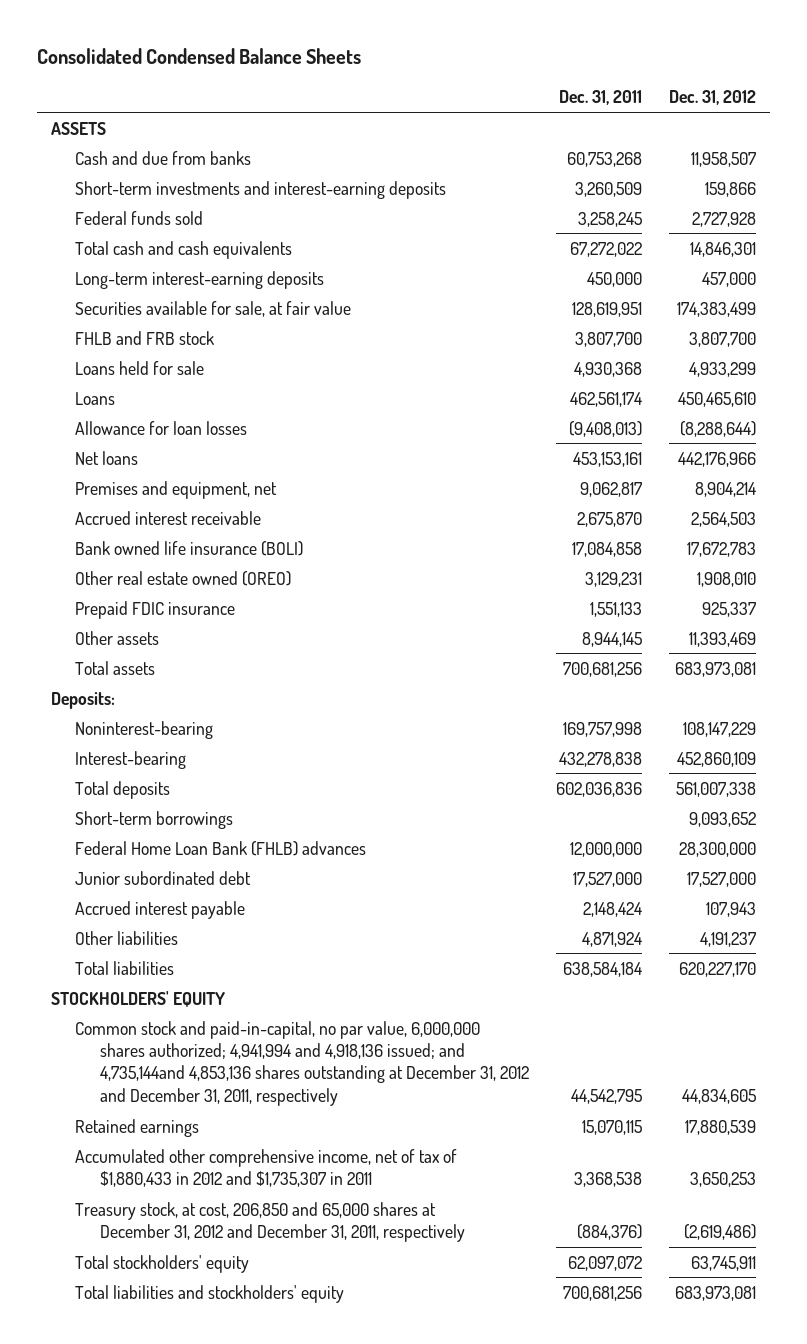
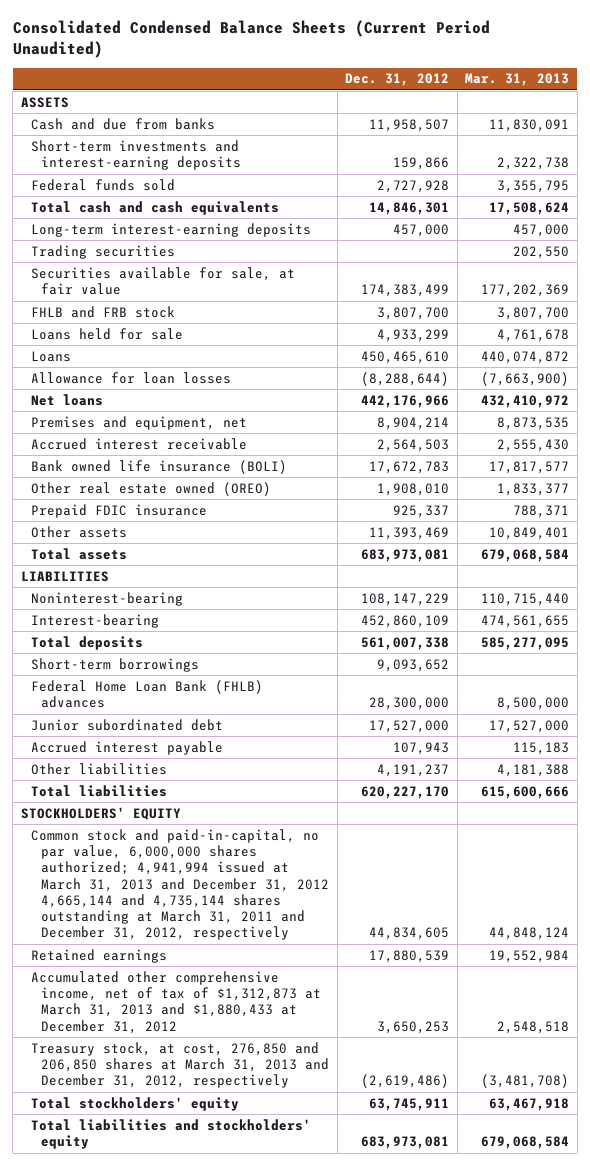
- Consolidated Condensed Balance Sheets
+ Consolidated Condensed Balance Sheets (Current Period Unaudited)
- | Dec. 31, 2011 | Dec. 31, 2012
+ | Dec. 31, 2012 | Mar. 31, 2013
+ Trading securities | | 202,550
- Deposits:
+ LIABILITIES
- Common stock and paid-in-capital, no par value, 6,000,000 shares authorized; 4,941,994 and 4,918,136 issued; and 4,735,144and 4,853,136 shares outstanding at December 31, 2012 and December 31, 2011, respectively | 44,542,795 | 44,834,605
+ Common stock and paid-in-capital, no par value, 6,000,000 shares authorized; 4,941,994 issued at March 31, 2013 and December 31, 2012 4,665,144 and 4,735,144 shares outstanding at March 31, 2011 and December 31, 2012, respectively | 44,834,605 | 44,848,124
- Accumulated other comprehensive income, net of tax of $1,880,433 in 2012 and $1,735,307 in 2011 | 3,368,538 | 3,650,253
- Treasury stock, at cost, 206,850 and 65,000 shares at December 31, 2012 and December 31, 2011, respectively | (884,376) | (2,619,486)
+ Accumulated other comprehensive income, net of tax of $1,312,873 at March 31, 2013 and $1,880,433 at December 31, 2012 | 3,650,253 | 2,548,518
+ Treasury stock, at cost, 276,850 and 206,850 shares at March 31, 2013 and December 31, 2012, respectively | (2,619,486) | (3,481,708)

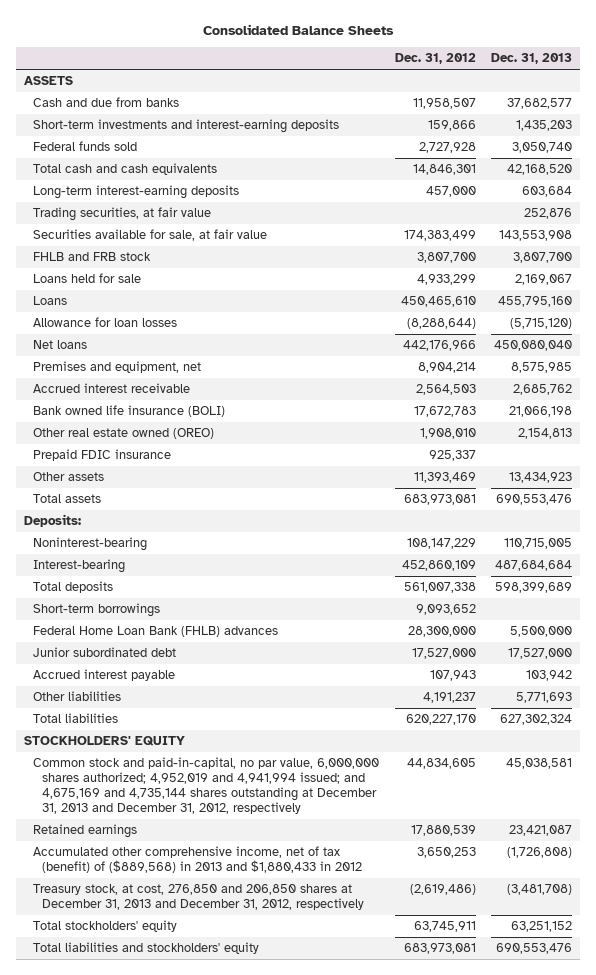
- Consolidated Condensed Balance Sheets (Current Period Unaudited)
+ Consolidated Balance Sheets
- | Dec. 31, 2012 | Mar. 31, 2013
+ | Dec. 31, 2012 | Dec. 31, 2013
- Trading securities | | 202,550
+ Trading securities, at fair value | | 252,876
- LIABILITIES
+ Deposits:
- Common stock and paid-in-capital, no par value, 6,000,000 shares authorized; 4,941,994 issued at March 31, 2013 and December 31, 2012 4,665,144 and 4,735,144 shares outstanding at March 31, 2011 and December 31, 2012, respectively | 44,834,605 | 44,848,124
+ Common stock and paid-in-capital, no par value, 6,000,000 shares authorized; 4,952,019 and 4,941,994 issued; and 4,675,169 and 4,735,144 shares outstanding at December 31, 2013 and December 31, 2012, respectively | 44,834,605 | 45,038,581
- Accumulated other comprehensive income, net of tax of $1,312,873 at March 31, 2013 and $1,880,433 at December 31, 2012 | 3,650,253 | 2,548,518
- Treasury stock, at cost, 276,850 and 206,850 shares at March 31, 2013 and December 31, 2012, respectively | (2,619,486) | (3,481,708)
+ Accumulated other comprehensive income, net of tax (benefit) of ($889,568) in 2013 and $1,880,433 in 2012 | 3,650,253 | (1,726,808)
+ Treasury stock, at cost, 276,850 and 206,850 shares at December 31, 2013 and December 31, 2012, respectively | (2,619,486) | (3,481,708)

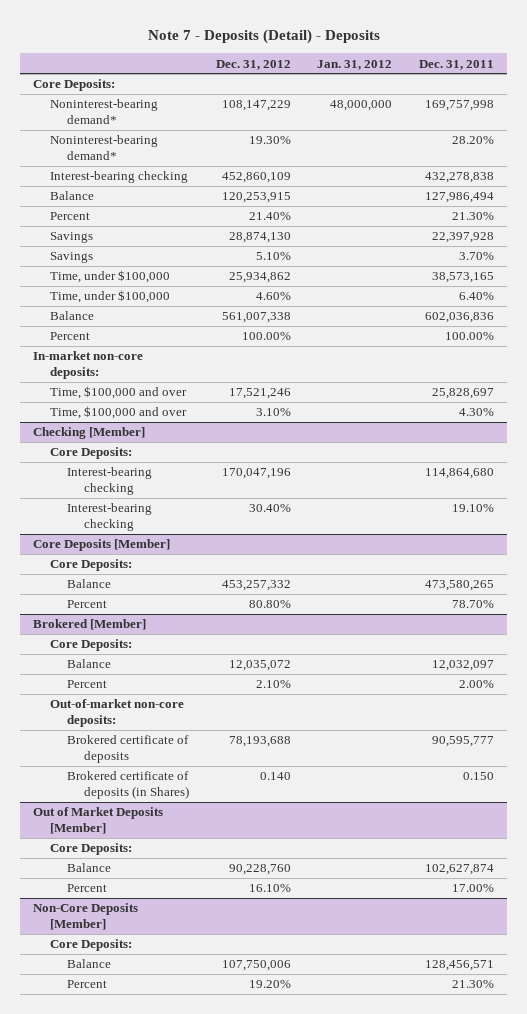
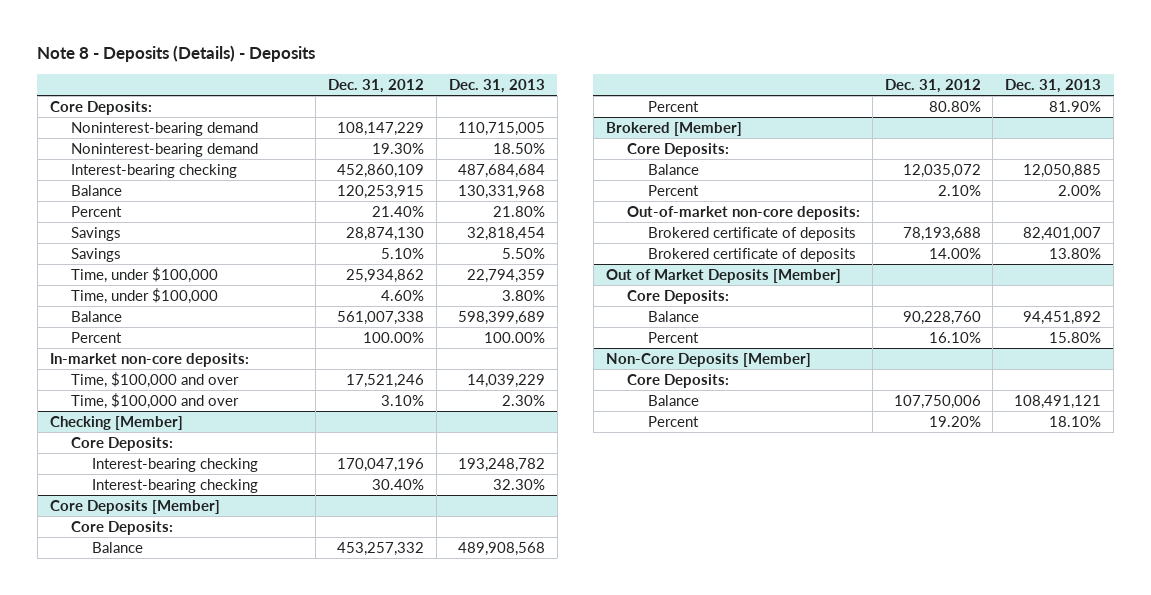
- Note 7 - Deposits (Detail) - Deposits
+ Note 8 - Deposits (Details) - Deposits
- | Dec. 31, 2012 | Jan. 31, 2012 | Dec. 31, 2011
+ | Dec. 31, 2012 | Dec. 31, 2013
- Noninterest-bearing demand* | 108,147,229 | 48,000,000 | 169,757,998
- Noninterest-bearing demand* | 19.30% | | 28.20%
+ Noninterest-bearing demand | 108,147,229 | 110,715,005
+ Noninterest-bearing demand | 19.30% | 18.50%
@ Brokered [Member]
- Brokered certificate of deposits (in Shares) | 0.140 | | 0.150
+ Brokered certificate of deposits | 14.00% | 13.80%

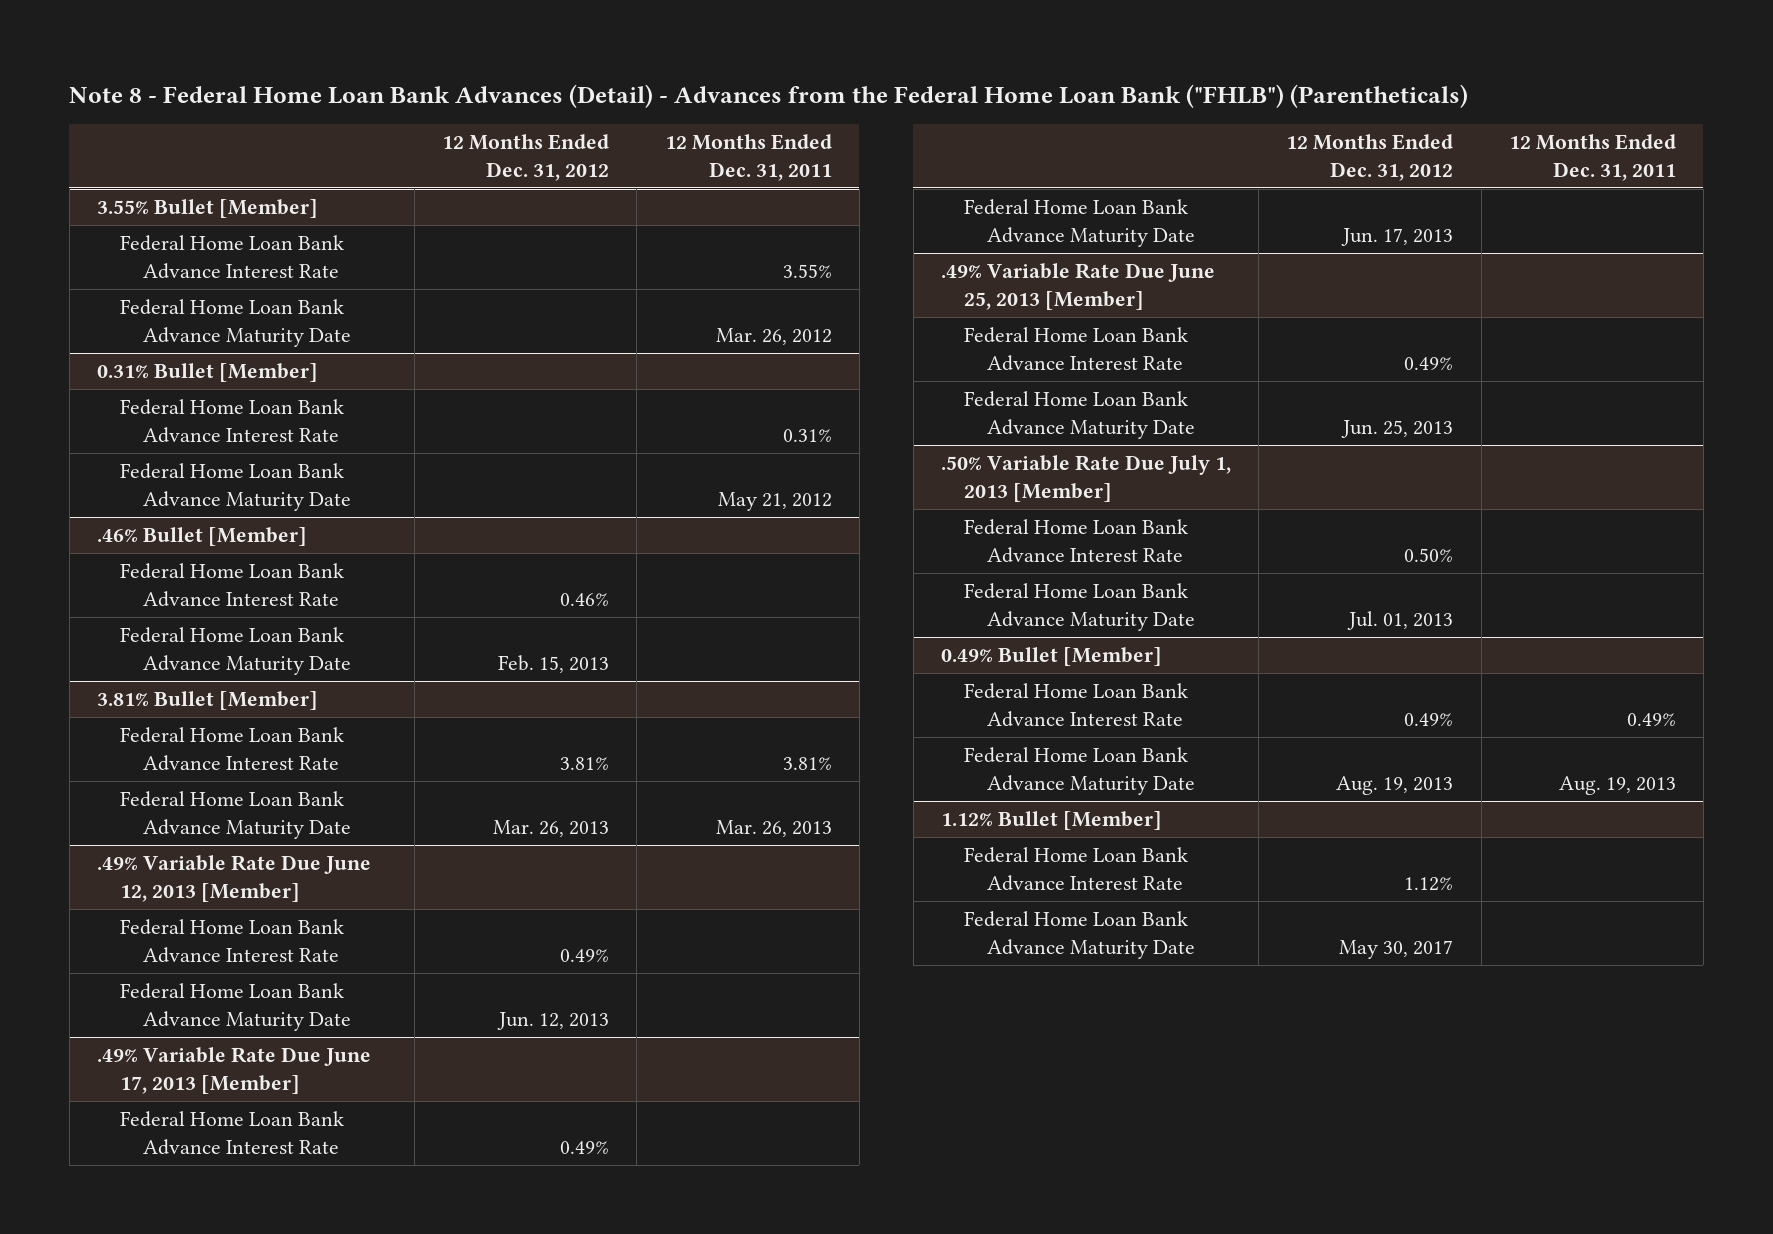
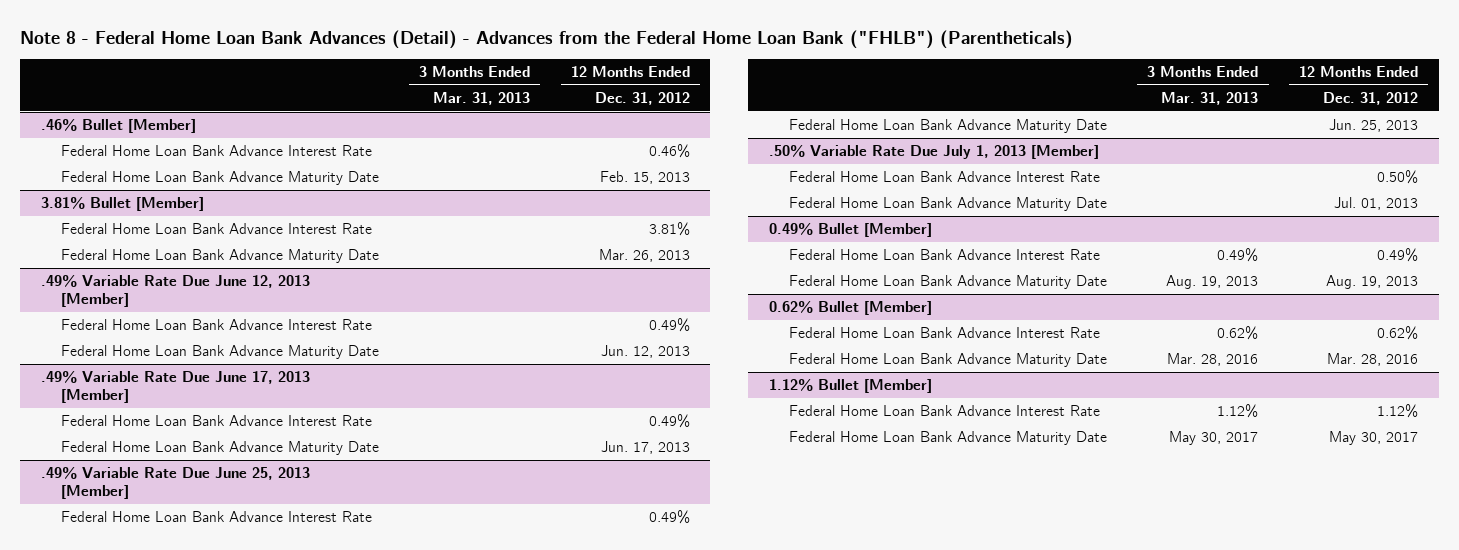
- | 12 Months Ended Dec. 31, 2012 | 12 Months Ended Dec. 31, 2011
+ | 3 Months Ended Mar. 31, 2013 | 12 Months Ended Dec. 31, 2012
- 3.55% Bullet [Member]
- Federal Home Loan Bank Advance Interest Rate | | 3.55%
- Federal Home Loan Bank Advance Maturity Date | | Mar. 26, 2012
- 0.31% Bullet [Member]
- Federal Home Loan Bank Advance Interest Rate | | 0.31%
- Federal Home Loan Bank Advance Maturity Date | | May 21, 2012
+ 0.62% Bullet [Member]
+ Federal Home Loan Bank Advance Interest Rate | 0.62% | 0.62%
+ Federal Home Loan Bank Advance Maturity Date | Mar. 28, 2016 | Mar. 28, 2016

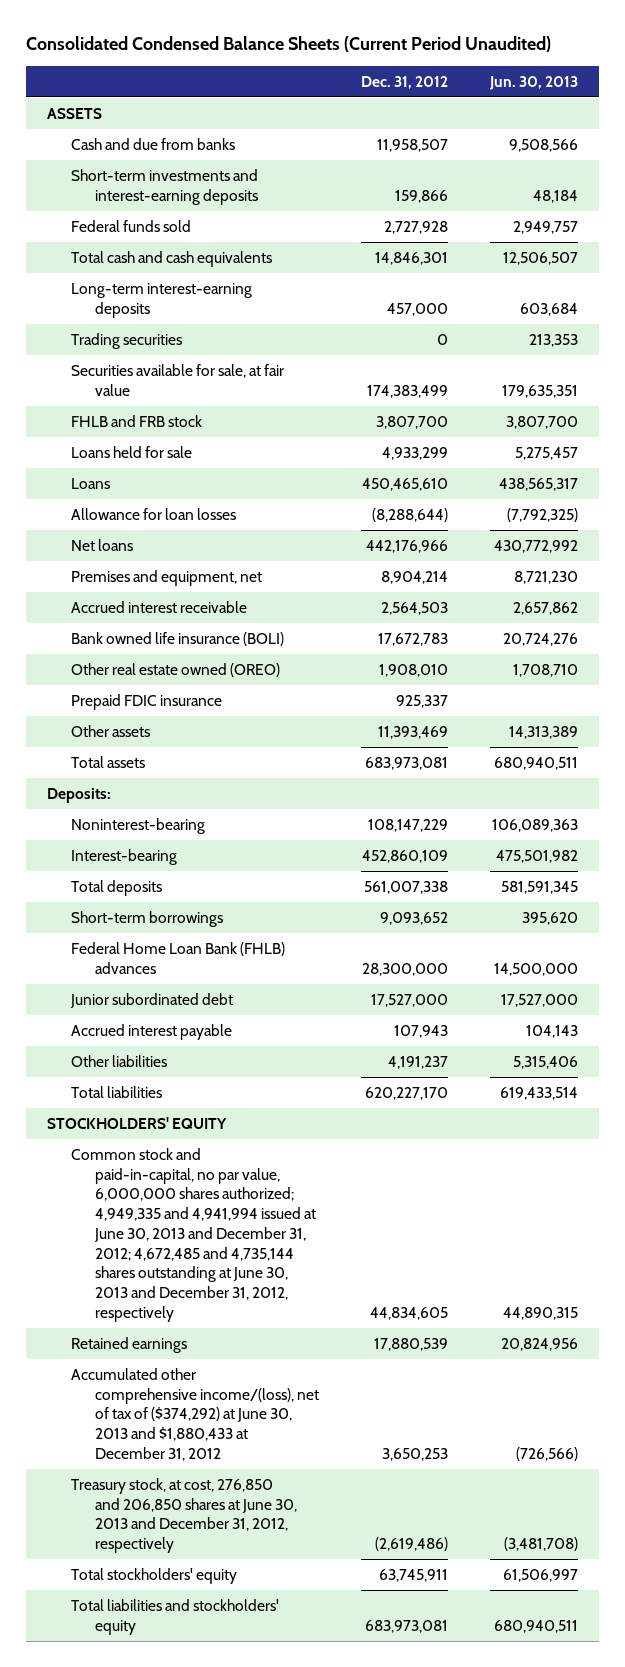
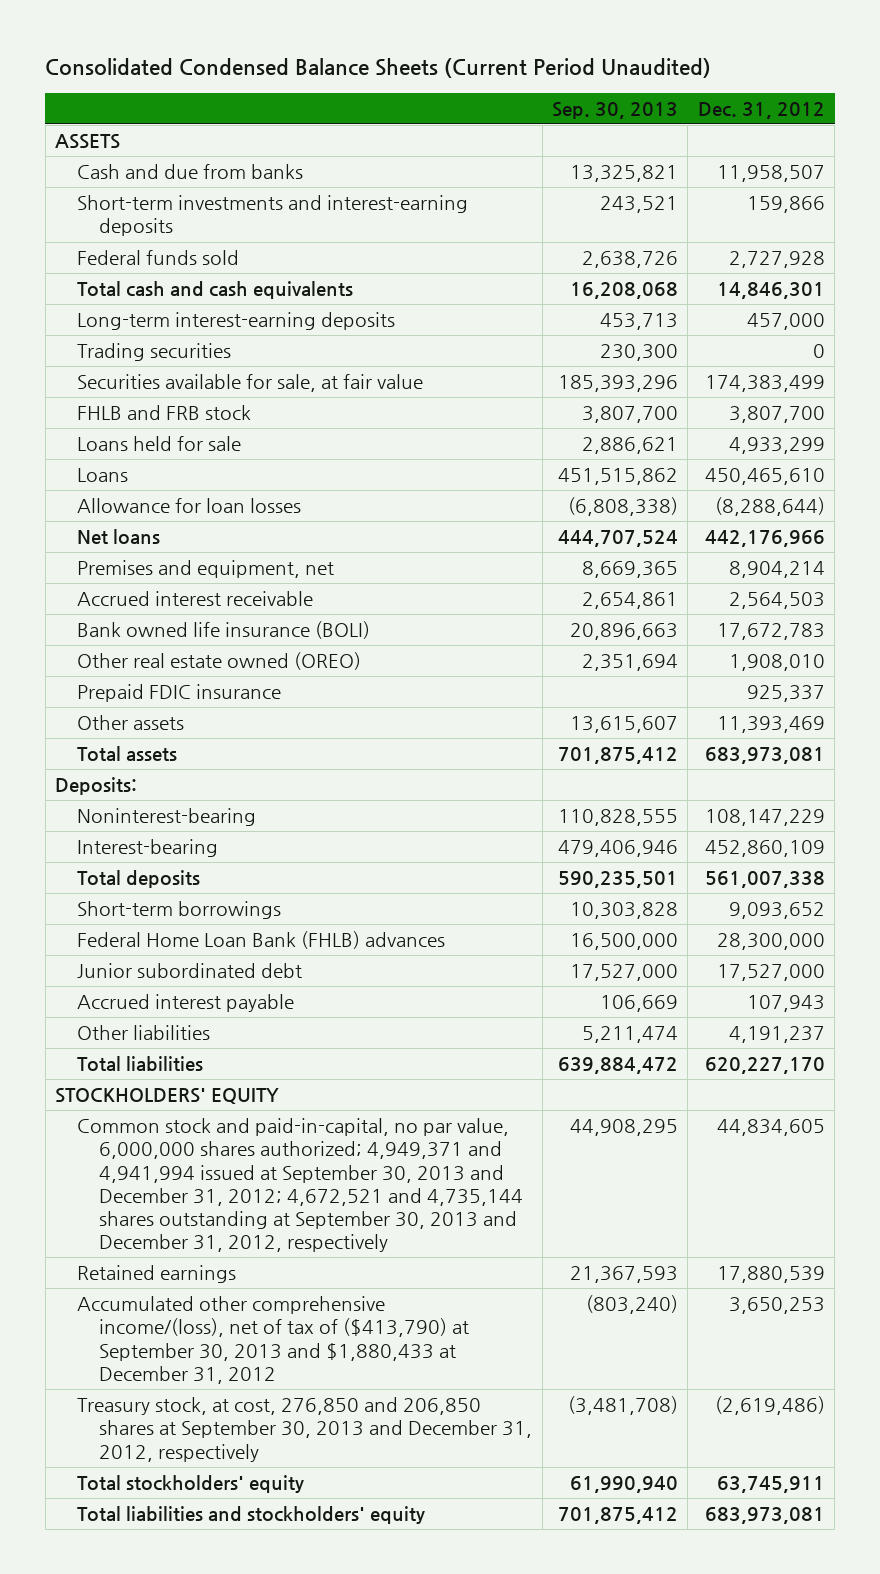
- | Dec. 31, 2012 | Jun. 30, 2013
+ | Sep. 30, 2013 | Dec. 31, 2012
- Common stock and paid-in-capital, no par value, 6,000,000 shares authorized; 4,949,335 and 4,941,994 issued at June 30, 2013 and December 31, 2012; 4,672,485 and 4,735,144 shares outstanding at June 30, 2013 and December 31, 2012, respectively | 44,834,605 | 44,890,315
+ Common stock and paid-in-capital, no par value, 6,000,000 shares authorized; 4,949,371 and 4,941,994 issued at September 30, 2013 and December 31, 2012; 4,672,521 and 4,735,144 shares outstanding at September 30, 2013 and December 31, 2012, respectively | 44,908,295 | 44,834,605
- Accumulated other comprehensive income/(loss), net of tax of ($374,292) at June 30, 2013 and $1,880,433 at December 31, 2012 | 3,650,253 | (726,566)
- Treasury stock, at cost, 276,850 and 206,850 shares at June 30, 2013 and December 31, 2012, respectively | (2,619,486) | (3,481,708)
+ Accumulated other comprehensive income/(loss), net of tax of ($413,790) at September 30, 2013 and $1,880,433 at December 31, 2012 | (803,240) | 3,650,253
+ Treasury stock, at cost, 276,850 and 206,850 shares at September 30, 2013 and December 31, 2012, respectively | (3,481,708) | (2,619,486)

